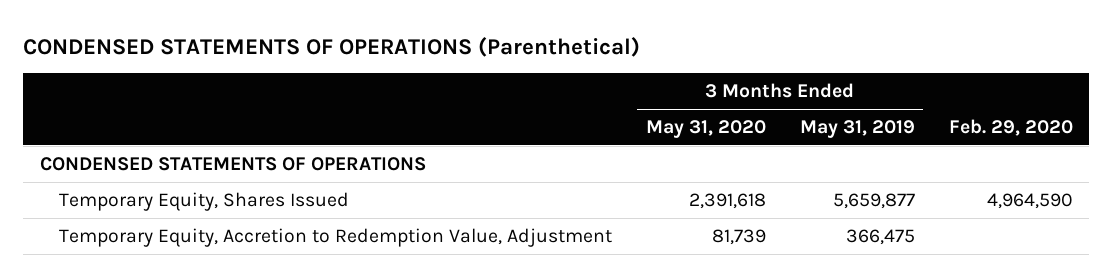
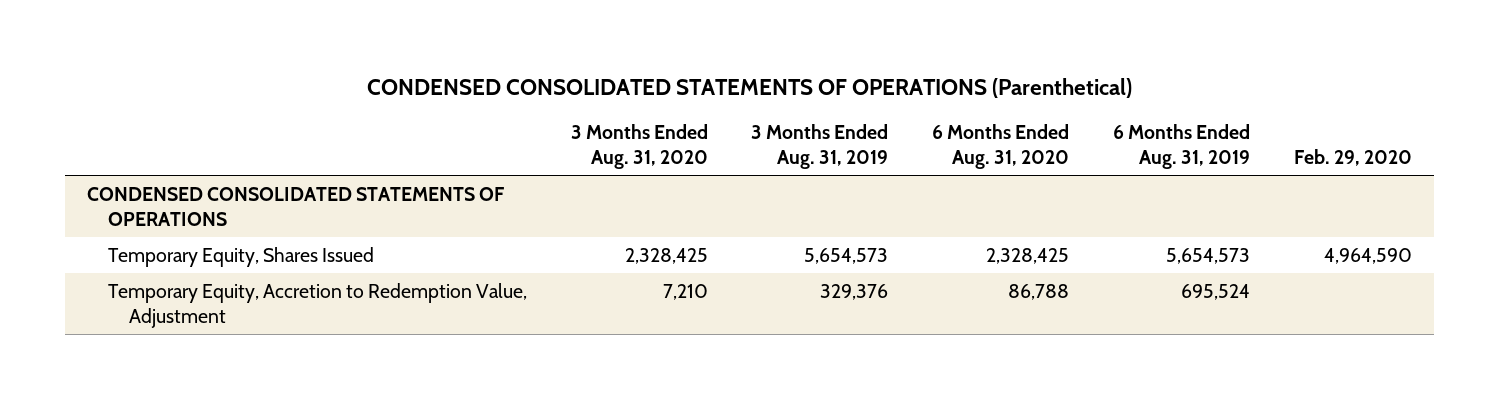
- CONDENSED STATEMENTS OF OPERATIONS (Parenthetical)
+ CONDENSED CONSOLIDATED STATEMENTS OF OPERATIONS (Parenthetical)
- | 3 Months Ended May 31, 2020 | 3 Months Ended May 31, 2019 | Feb. 29, 2020
+ | 3 Months Ended Aug. 31, 2020 | 3 Months Ended Aug. 31, 2019 | 6 Months Ended Aug. 31, 2020 | 6 Months Ended Aug. 31, 2019 | Feb. 29, 2020
- CONDENSED STATEMENTS OF OPERATIONS
+ CONDENSED CONSOLIDATED STATEMENTS OF OPERATIONS

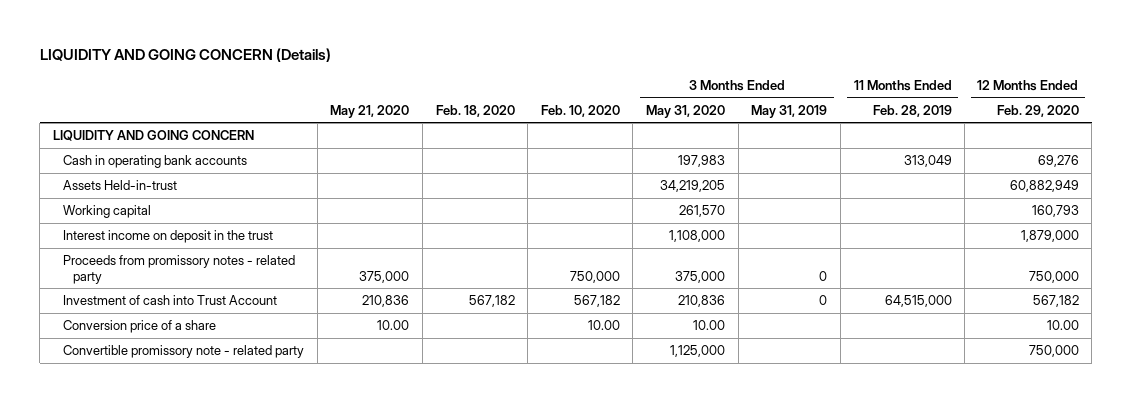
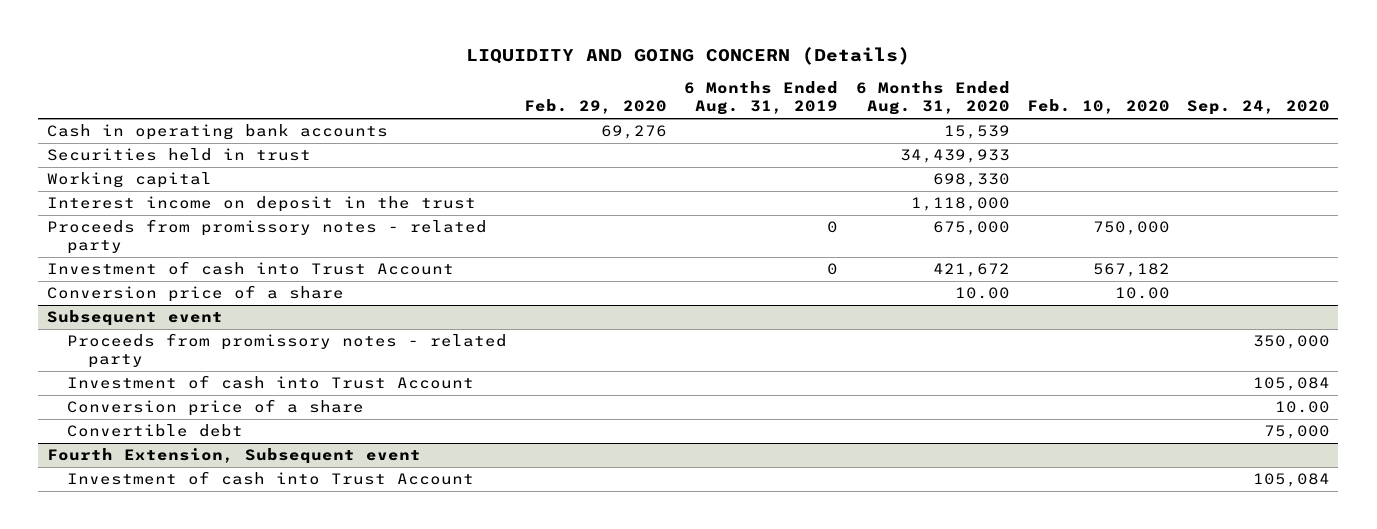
- | May 21, 2020 | Feb. 18, 2020 | Feb. 10, 2020 | 3 Months Ended May 31, 2020 | 3 Months Ended May 31, 2019 | 11 Months Ended Feb. 28, 2019 | 12 Months Ended Feb. 29, 2020
+ | Feb. 29, 2020 | 6 Months Ended Aug. 31, 2019 | 6 Months Ended Aug. 31, 2020 | Feb. 10, 2020 | Sep. 24, 2020
- LIQUIDITY AND GOING CONCERN
- Assets Held-in-trust | | | | 34,219,205 | | | 60,882,949
+ Securities held in trust | | | 34,439,933 | |
- Convertible promissory note - related party | | | | 1,125,000 | | | 750,000
+ Subsequent event
+ Proceeds from promissory notes - related party | | | | | 350,000
+ Investment of cash into Trust Account | | | | | 105,084
+ Conversion price of a share | | | | | 10.00
+ Convertible debt | | | | | 75,000
+ Fourth Extension, Subsequent event
+ Investment of cash into Trust Account | | | | | 105,084

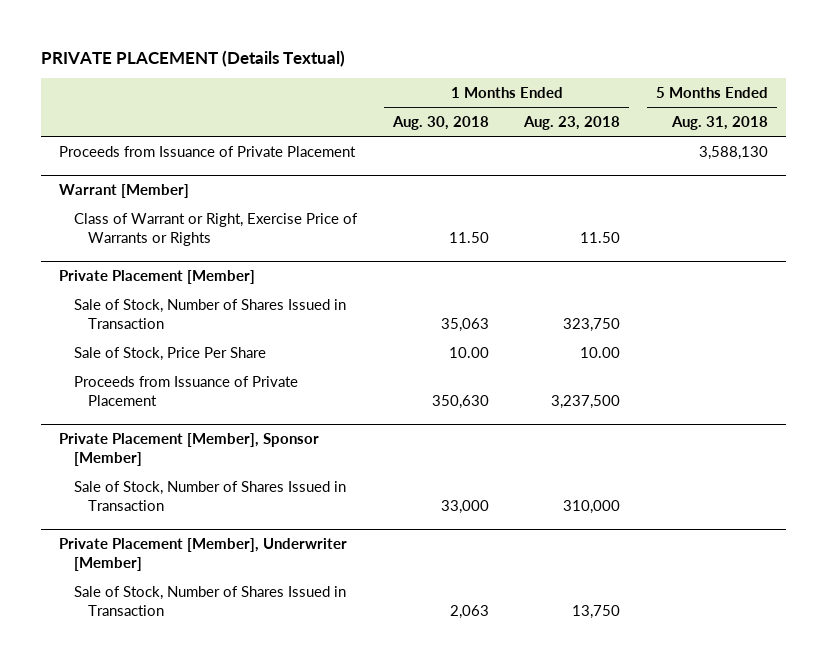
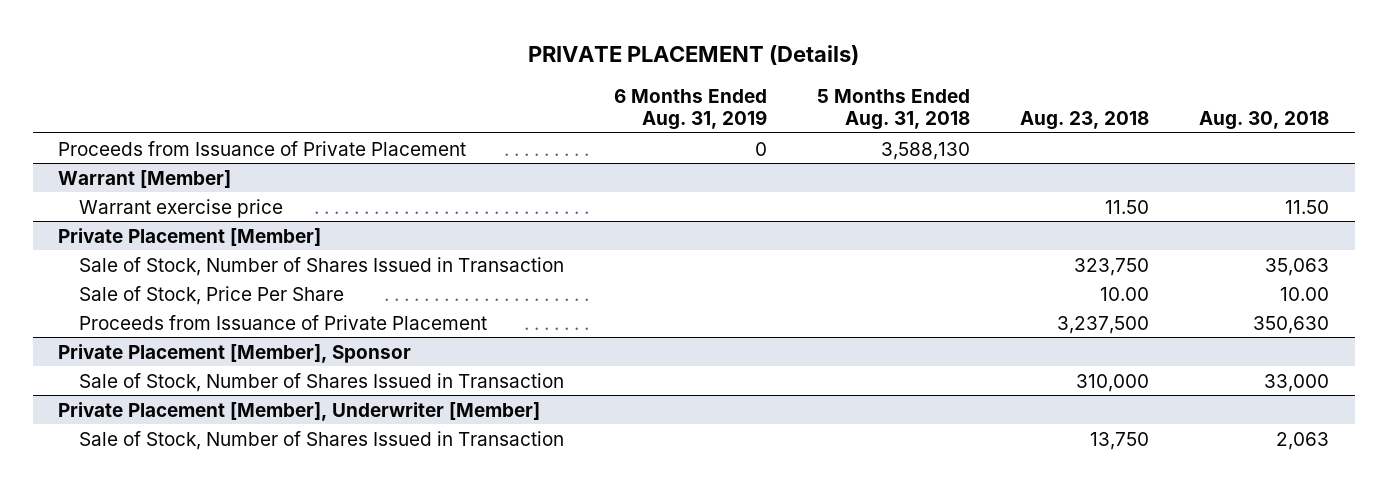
- PRIVATE PLACEMENT (Details Textual)
+ PRIVATE PLACEMENT (Details)
- | 1 Months Ended Aug. 30, 2018 | 1 Months Ended Aug. 23, 2018 | 5 Months Ended Aug. 31, 2018
+ | 6 Months Ended Aug. 31, 2019 | 5 Months Ended Aug. 31, 2018 | Aug. 23, 2018 | Aug. 30, 2018
@ Warrant [Member]
- Class of Warrant or Right, Exercise Price of Warrants or Rights | 11.50 | 11.50 |
+ Warrant exercise price | | | 11.50 | 11.50
- Private Placement [Member], Sponsor [Member]
+ Private Placement [Member], Sponsor

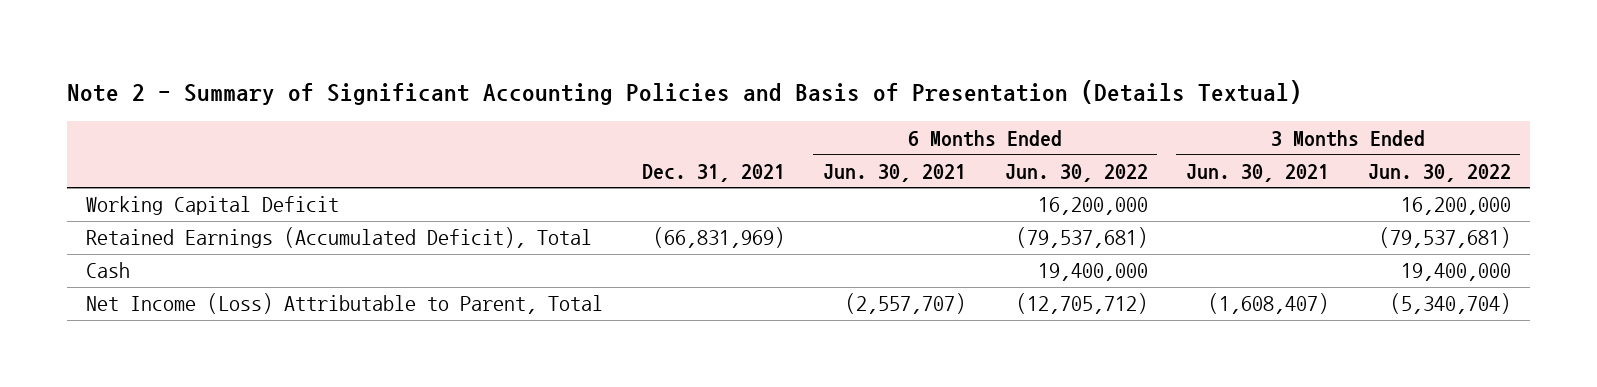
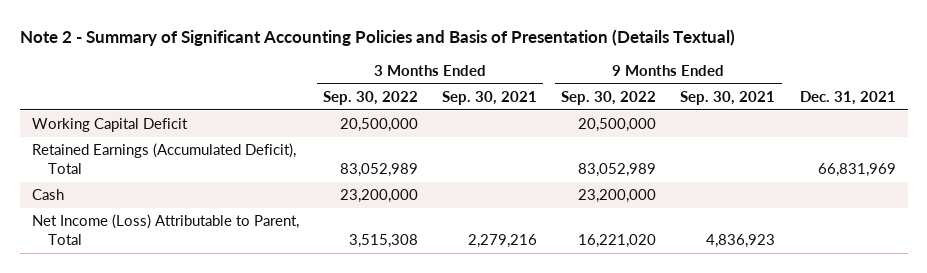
- | Dec. 31, 2021 | 6 Months Ended Jun. 30, 2021 | 6 Months Ended Jun. 30, 2022 | 3 Months Ended Jun. 30, 2021 | 3 Months Ended Jun. 30, 2022
+ | 3 Months Ended Sep. 30, 2022 | 3 Months Ended Sep. 30, 2021 | 9 Months Ended Sep. 30, 2022 | 9 Months Ended Sep. 30, 2021 | Dec. 31, 2021
- Retained Earnings (Accumulated Deficit), Total | (66,831,969) | | (79,537,681) | | (79,537,681)
+ Retained Earnings (Accumulated Deficit), Total | 83,052,989 | | 83,052,989 | | 66,831,969

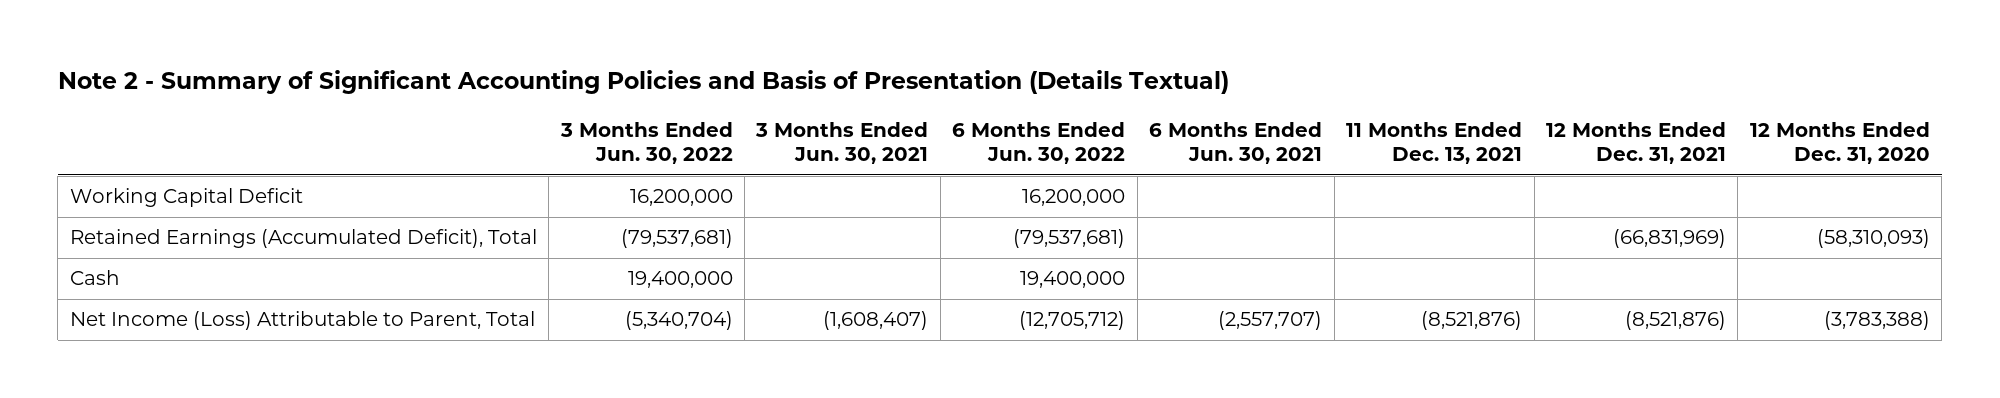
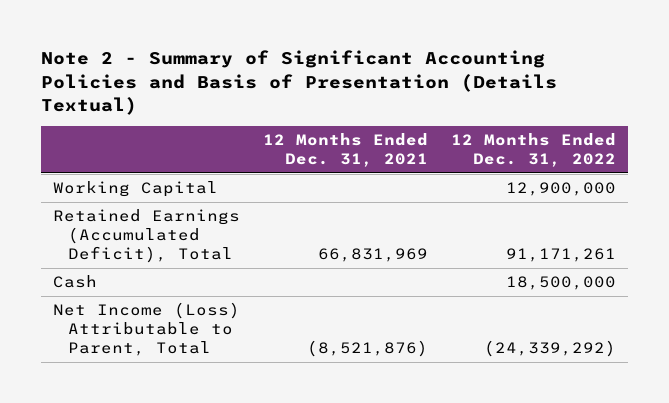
- | 3 Months Ended Jun. 30, 2022 | 3 Months Ended Jun. 30, 2021 | 6 Months Ended Jun. 30, 2022 | 6 Months Ended Jun. 30, 2021 | 11 Months Ended Dec. 13, 2021 | 12 Months Ended Dec. 31, 2021 | 12 Months Ended Dec. 31, 2020
+ | 12 Months Ended Dec. 31, 2021 | 12 Months Ended Dec. 31, 2022
- Working Capital Deficit | 16,200,000 | | 16,200,000 | | | |
- Retained Earnings (Accumulated Deficit), Total | (79,537,681) | | (79,537,681) | | | (66,831,969) | (58,310,093)
+ Working Capital | | 12,900,000
+ Retained Earnings (Accumulated Deficit), Total | 66,831,969 | 91,171,261

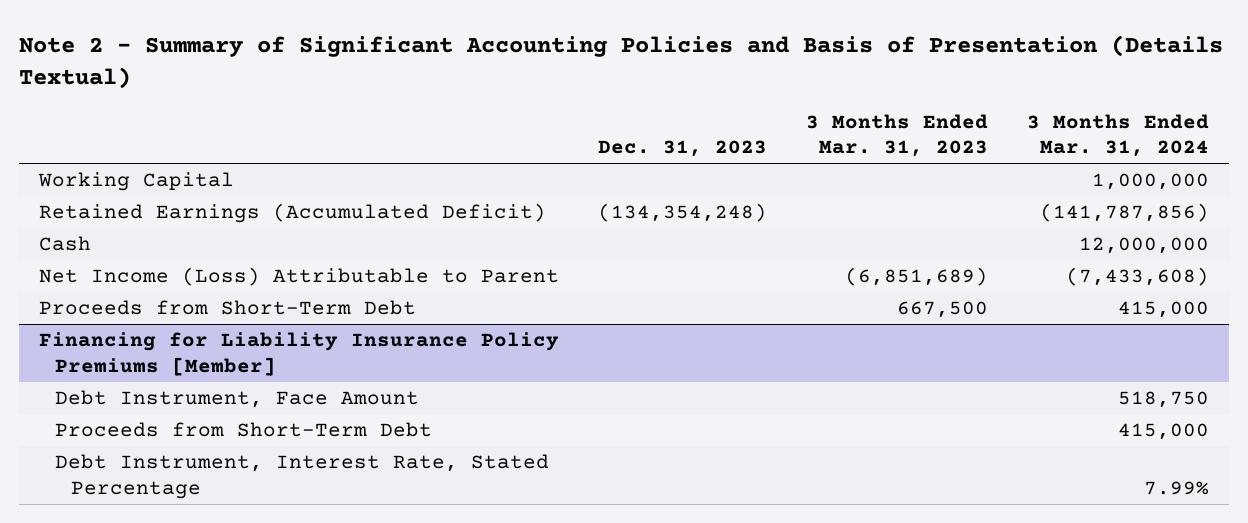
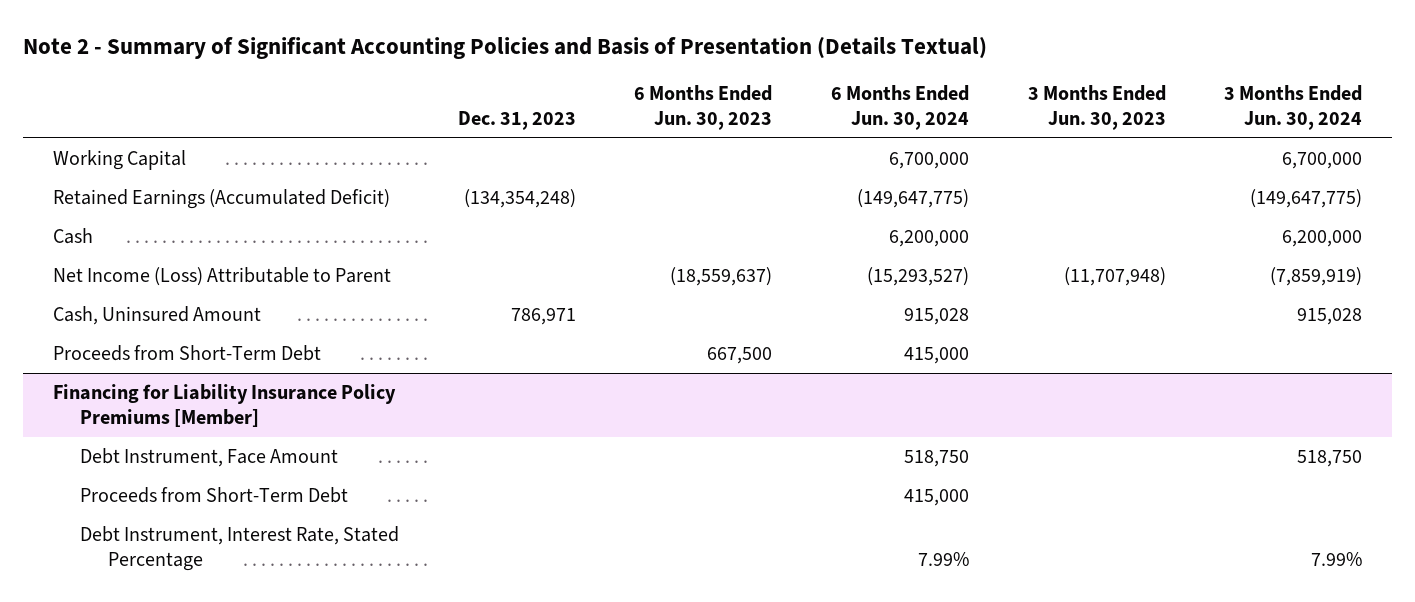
- | Dec. 31, 2023 | 3 Months Ended Mar. 31, 2023 | 3 Months Ended Mar. 31, 2024
+ | Dec. 31, 2023 | 6 Months Ended Jun. 30, 2023 | 6 Months Ended Jun. 30, 2024 | 3 Months Ended Jun. 30, 2023 | 3 Months Ended Jun. 30, 2024
+ Cash, Uninsured Amount | 786,971 | | 915,028 | | 915,028

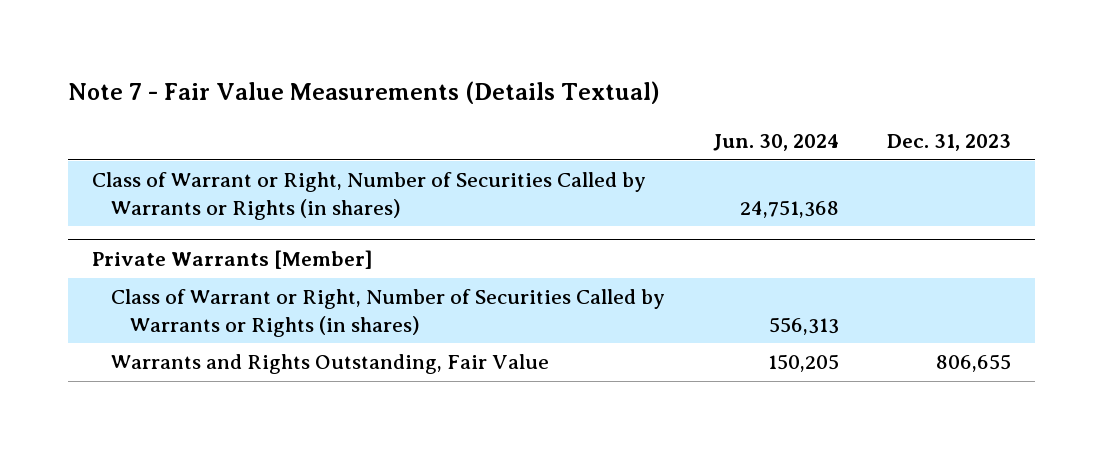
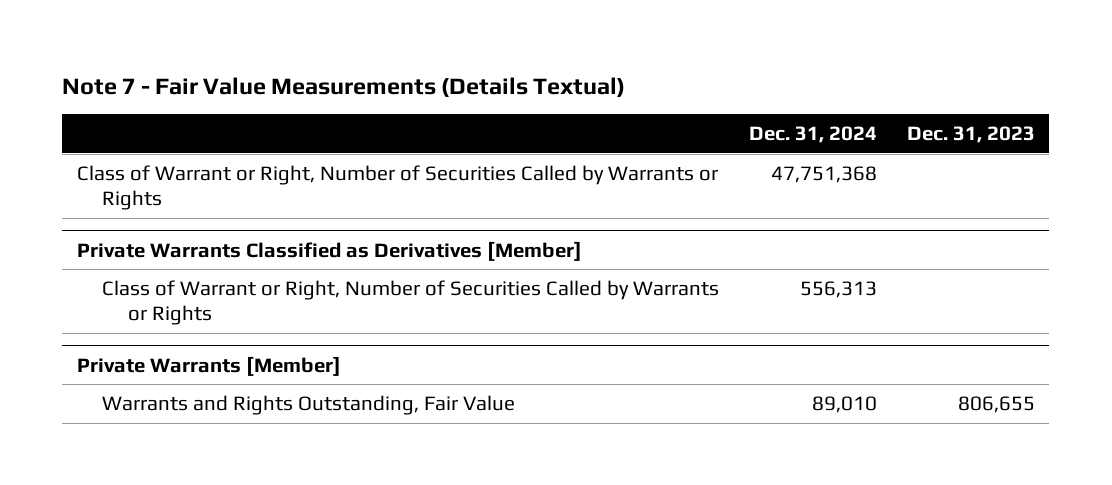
- | Jun. 30, 2024 | Dec. 31, 2023
+ | Dec. 31, 2024 | Dec. 31, 2023
- Class of Warrant or Right, Number of Securities Called by Warrants or Rights (in shares) | 24,751,368 |
+ Class of Warrant or Right, Number of Securities Called by Warrants or Rights | 47,751,368 |
+ Private Warrants Classified as Derivatives [Member]
+ Class of Warrant or Right, Number of Securities Called by Warrants or Rights | 556,313 |
@ Private Warrants [Member]
- Class of Warrant or Right, Number of Securities Called by Warrants or Rights (in shares) | 556,313 |

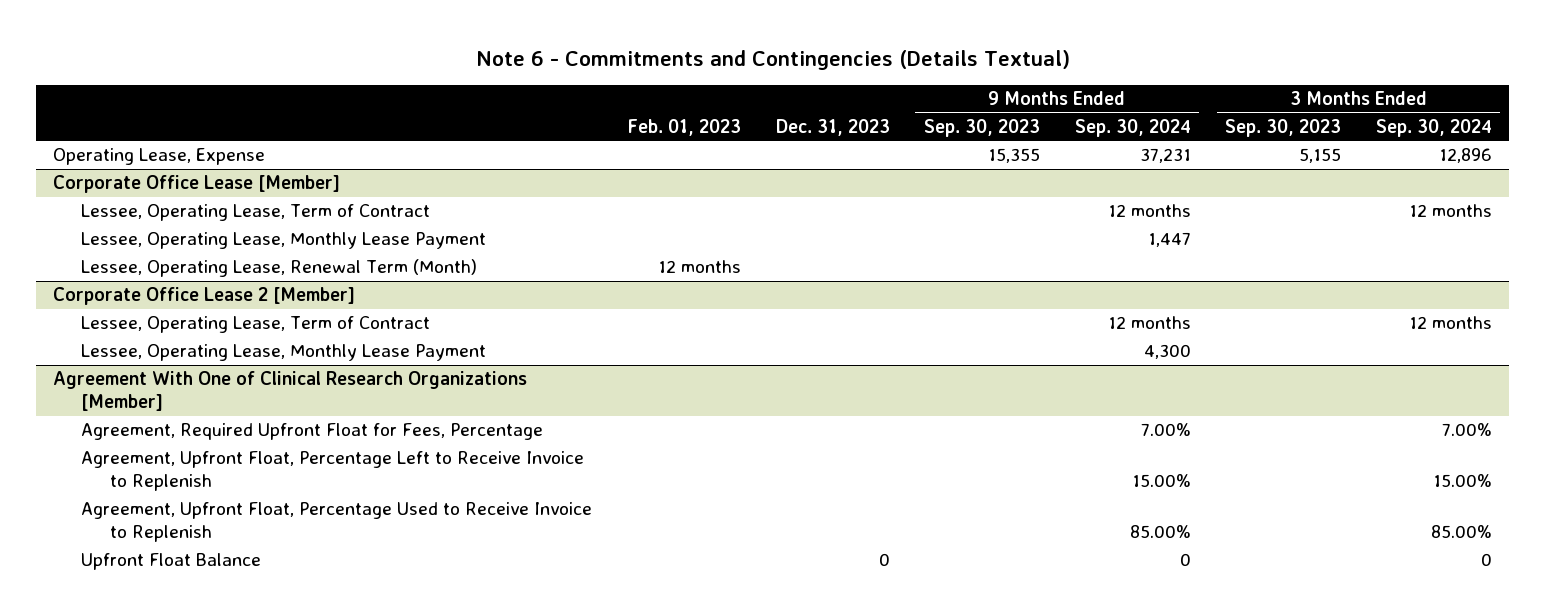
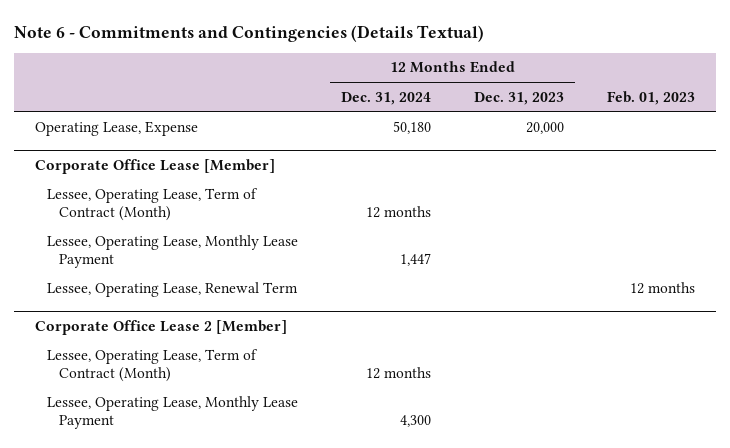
- | Feb. 01, 2023 | Dec. 31, 2023 | 9 Months Ended Sep. 30, 2023 | 9 Months Ended Sep. 30, 2024 | 3 Months Ended Sep. 30, 2023 | 3 Months Ended Sep. 30, 2024
+ | 12 Months Ended Dec. 31, 2024 | 12 Months Ended Dec. 31, 2023 | Feb. 01, 2023
@ Corporate Office Lease [Member]
- Lessee, Operating Lease, Term of Contract | | | | 12 months | | 12 months
+ Lessee, Operating Lease, Term of Contract (Month) | 12 months | |
- Lessee, Operating Lease, Renewal Term (Month) | 12 months | | | | |
+ Lessee, Operating Lease, Renewal Term | | | 12 months
@ Corporate Office Lease 2 [Member]
- Lessee, Operating Lease, Term of Contract | | | | 12 months | | 12 months
+ Lessee, Operating Lease, Term of Contract (Month) | 12 months | |
- Agreement With One of Clinical Research Organizations [Member]
- Agreement, Required Upfront Float for Fees, Percentage | | | | 7.00% | | 7.00%
- Agreement, Upfront Float, Percentage Left to Receive Invoice to Replenish | | | | 15.00% | | 15.00%
- Agreement, Upfront Float, Percentage Used to Receive Invoice to Replenish | | | | 85.00% | | 85.00%
- Upfront Float Balance | | 0 | | 0 | | 0

